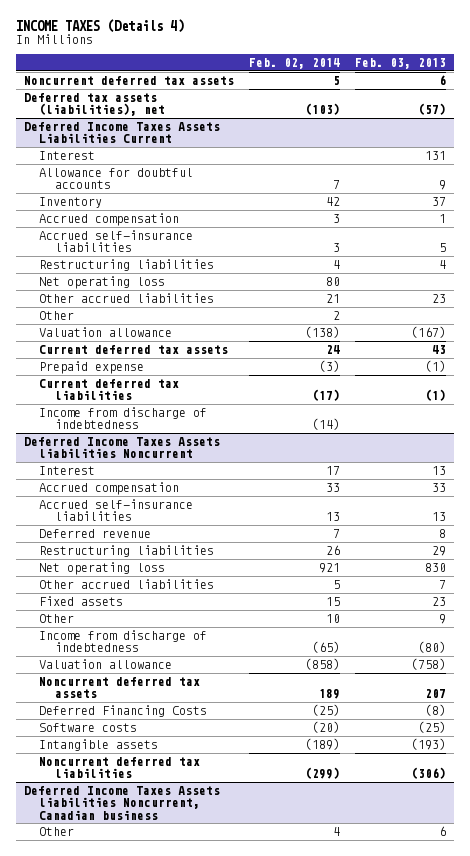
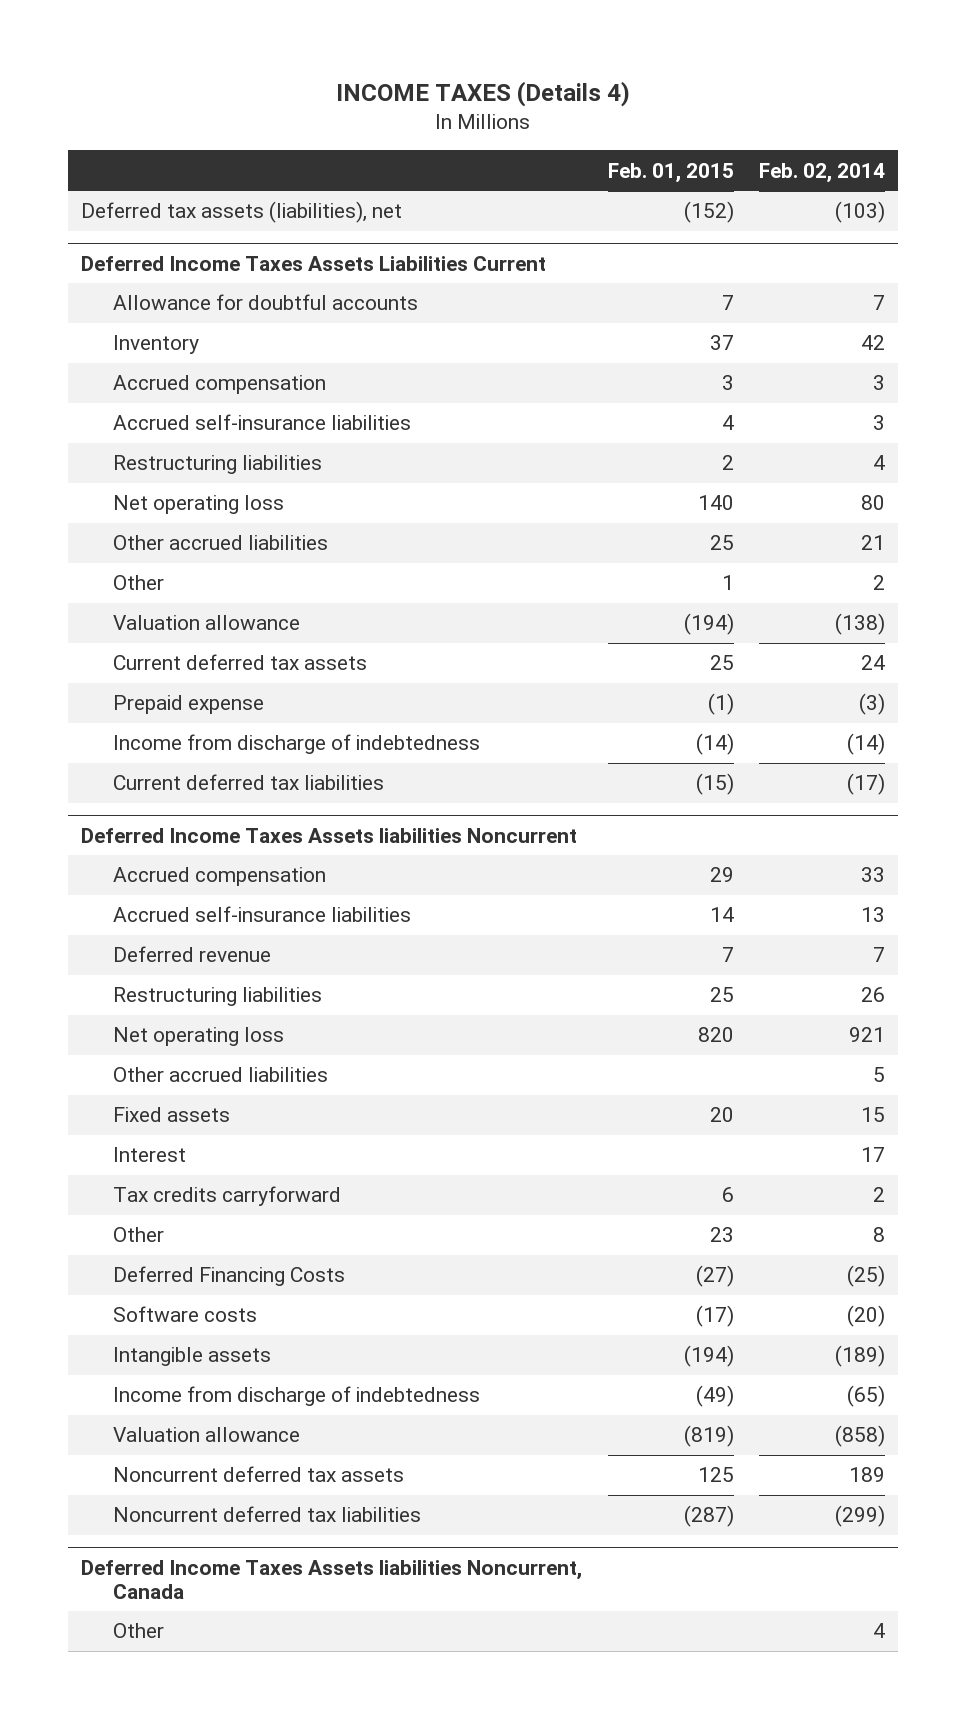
- | Feb. 02, 2014 | Feb. 03, 2013
+ | Feb. 01, 2015 | Feb. 02, 2014
- Noncurrent deferred tax assets | 5 | 6
@ Deferred Income Taxes Assets Liabilities Current
- Interest | | 131
moved down: Current deferred tax liabilities | (15) | (17)
@ Deferred Income Taxes Assets liabilities Noncurrent
- Other | 10 | 9
moved down: Interest | | 17
+ Tax credits carryforward | 6 | 2
+ Other | 23 | 8
moved down: Income from discharge of indebtedness | (49) | (65)
moved down: Valuation allowance | (819) | (858)
moved down: Noncurrent deferred tax assets | 125 | 189
- Deferred Income Taxes Assets liabilities Noncurrent, Canadian business
+ Deferred Income Taxes Assets liabilities Noncurrent, Canada

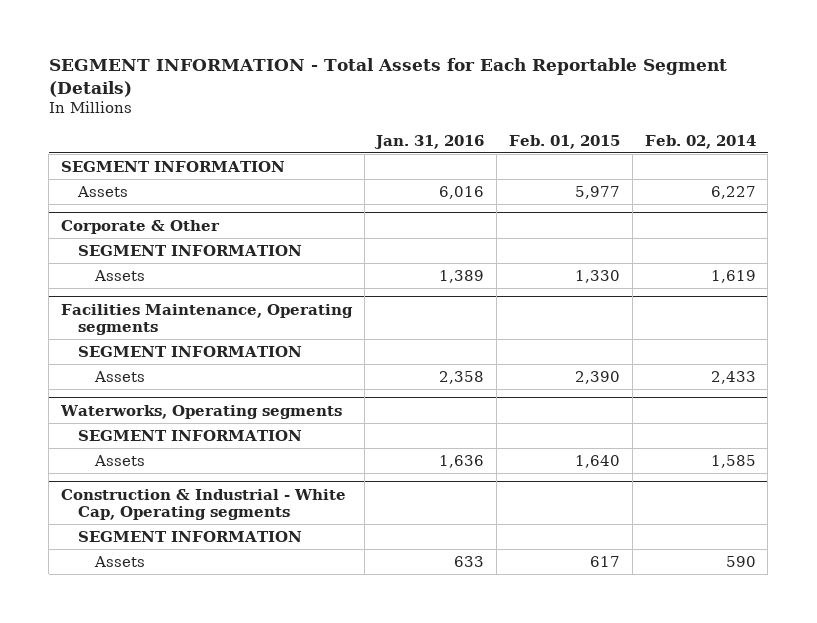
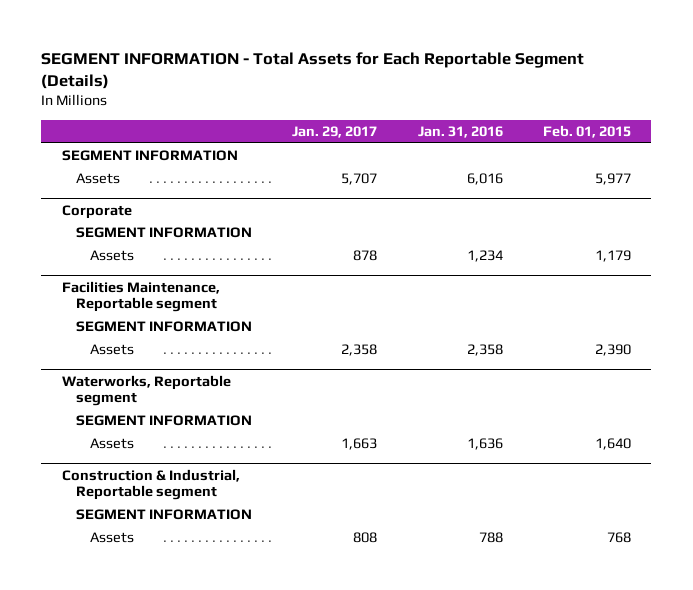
- | Jan. 31, 2016 | Feb. 01, 2015 | Feb. 02, 2014
+ | Jan. 29, 2017 | Jan. 31, 2016 | Feb. 01, 2015
- Corporate & Other
+ Corporate
- Assets | 1,389 | 1,330 | 1,619
- Facilities Maintenance, Operating segments
+ Assets | 878 | 1,234 | 1,179
+ Facilities Maintenance, Reportable segment
- Waterworks, Operating segments
+ Waterworks, Reportable segment
- Construction & Industrial - White Cap, Operating segments
+ Construction & Industrial, Reportable segment
- Assets | 633 | 617 | 590
+ Assets | 808 | 788 | 768

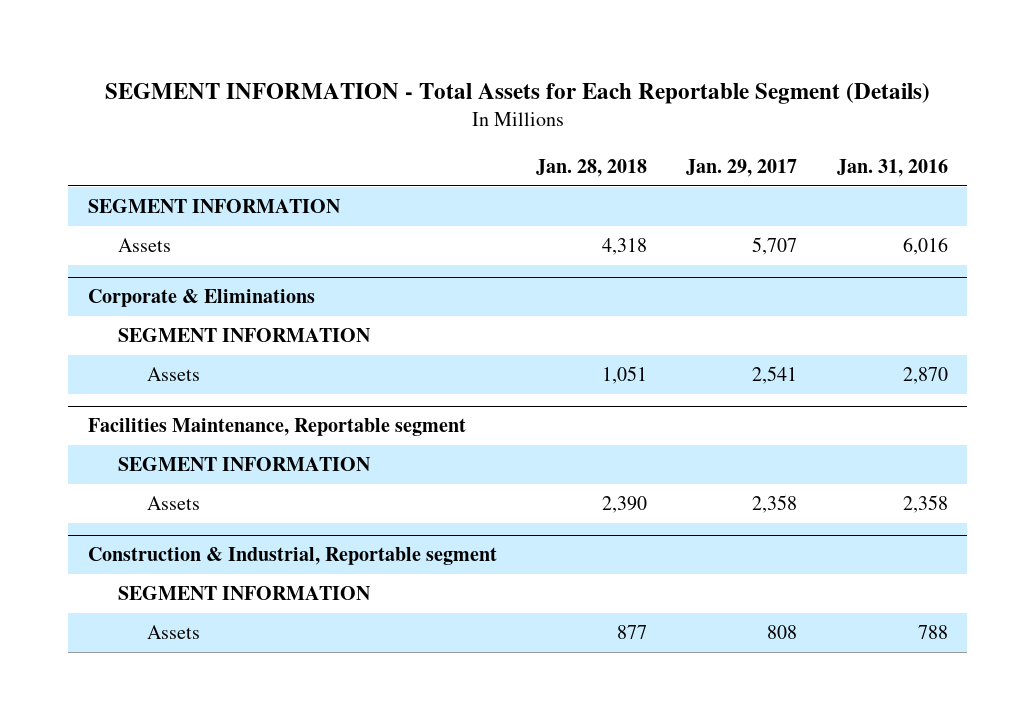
- | Jan. 29, 2017 | Jan. 31, 2016 | Feb. 01, 2015
+ | Jan. 28, 2018 | Jan. 29, 2017 | Jan. 31, 2016
- Corporate
+ Corporate & Eliminations
- Assets | 878 | 1,234 | 1,179
+ Assets | 1,051 | 2,541 | 2,870
- Waterworks, Reportable segment
- SEGMENT INFORMATION
- Assets | 1,663 | 1,636 | 1,640

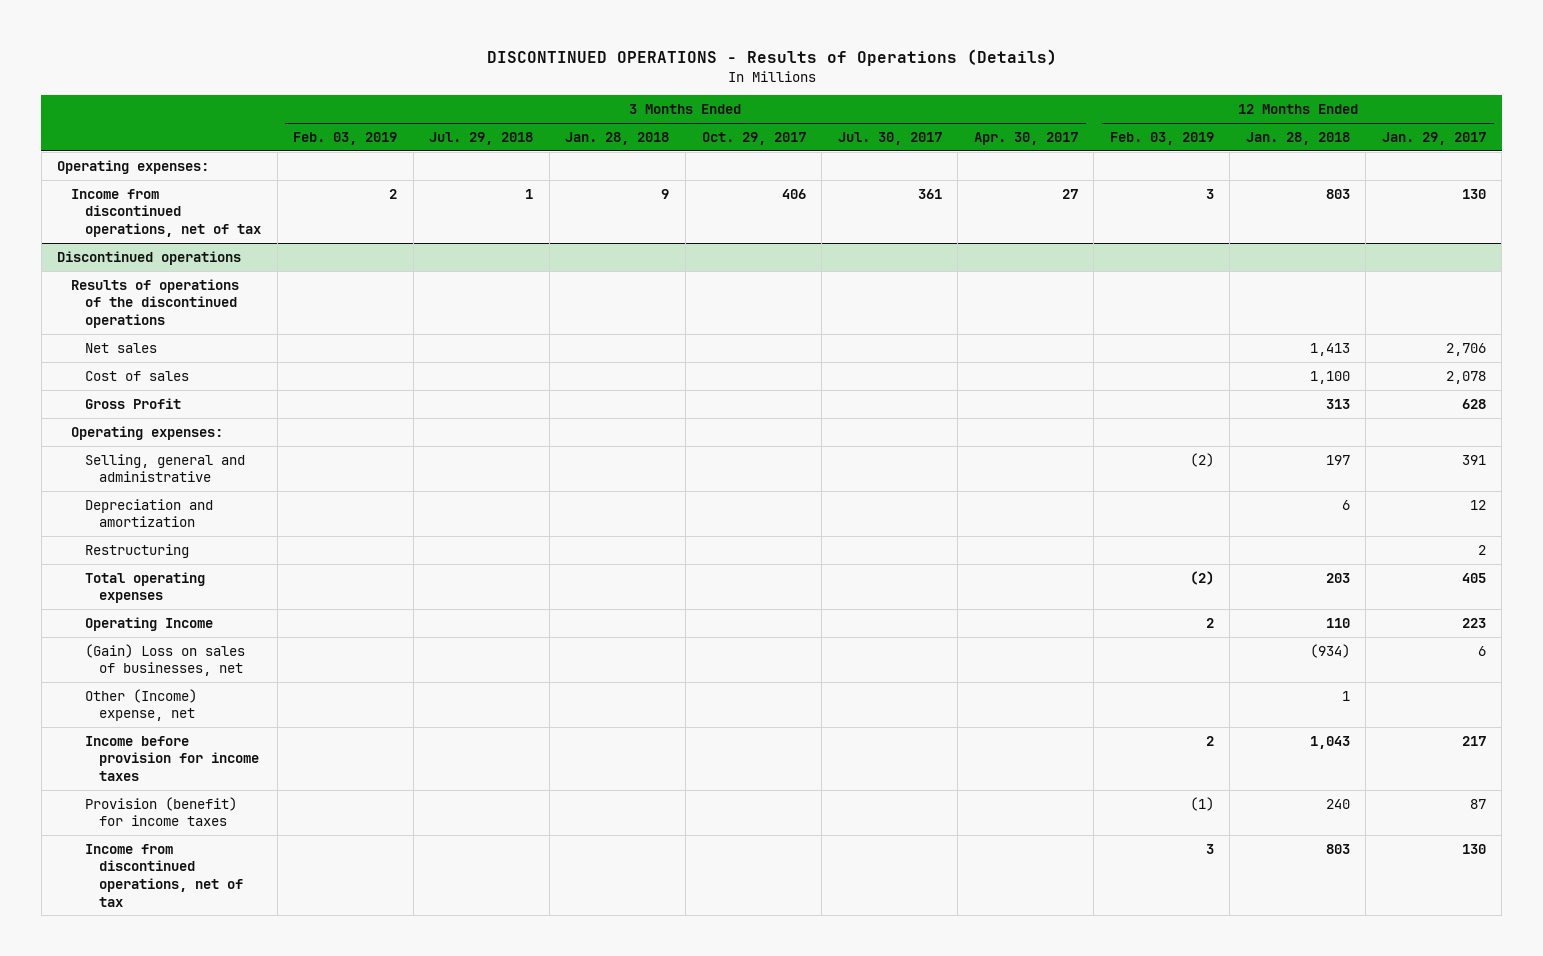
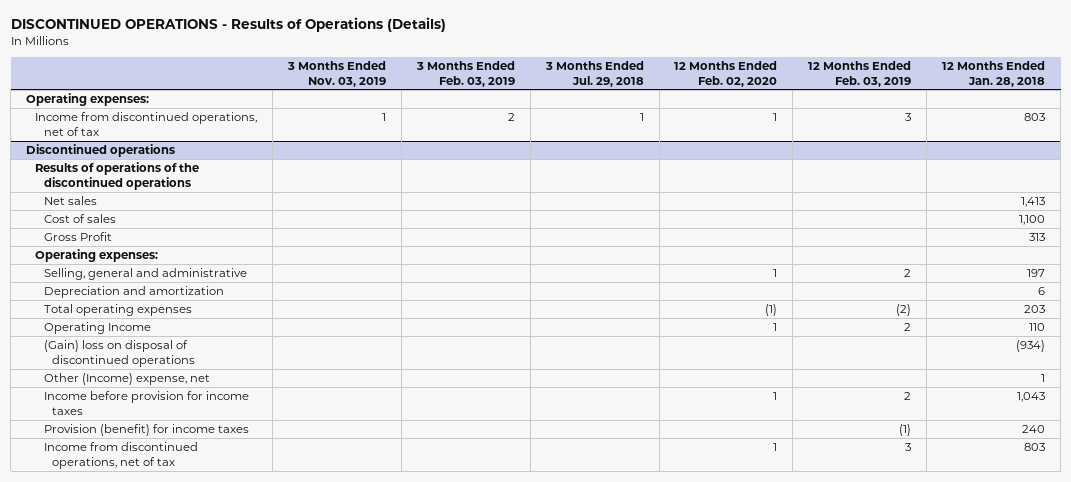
- | 3 Months Ended Feb. 03, 2019 | 3 Months Ended Jul. 29, 2018 | 3 Months Ended Jan. 28, 2018 | 3 Months Ended Oct. 29, 2017 | 3 Months Ended Jul. 30, 2017 | 3 Months Ended Apr. 30, 2017 | 12 Months Ended Feb. 03, 2019 | 12 Months Ended Jan. 28, 2018 | 12 Months Ended Jan. 29, 2017
+ | 3 Months Ended Nov. 03, 2019 | 3 Months Ended Feb. 03, 2019 | 3 Months Ended Jul. 29, 2018 | 12 Months Ended Feb. 02, 2020 | 12 Months Ended Feb. 03, 2019 | 12 Months Ended Jan. 28, 2018
@ Discontinued operations
- Selling, general and administrative | | | | | | | (2) | 197 | 391
+ Selling, general and administrative | | | | 1 | 2 | 197
- Restructuring | | | | | | | | | 2
- (Gain) Loss on sales of businesses, net | | | | | | | | (934) | 6
+ (Gain) loss on disposal of discontinued operations | | | | | | (934)

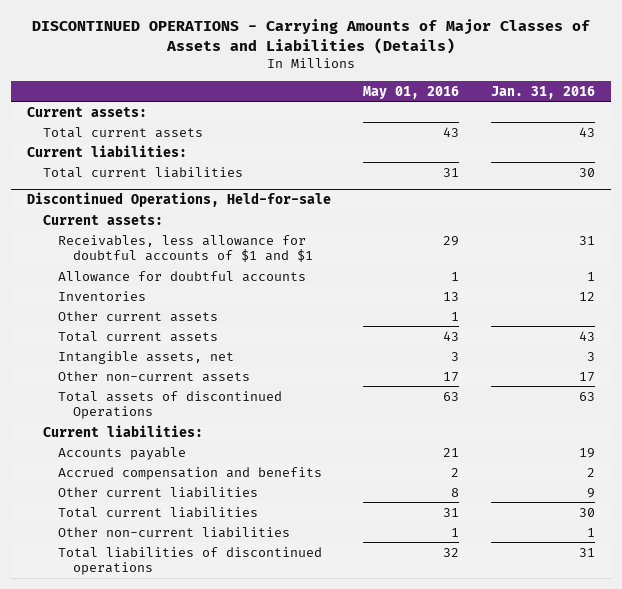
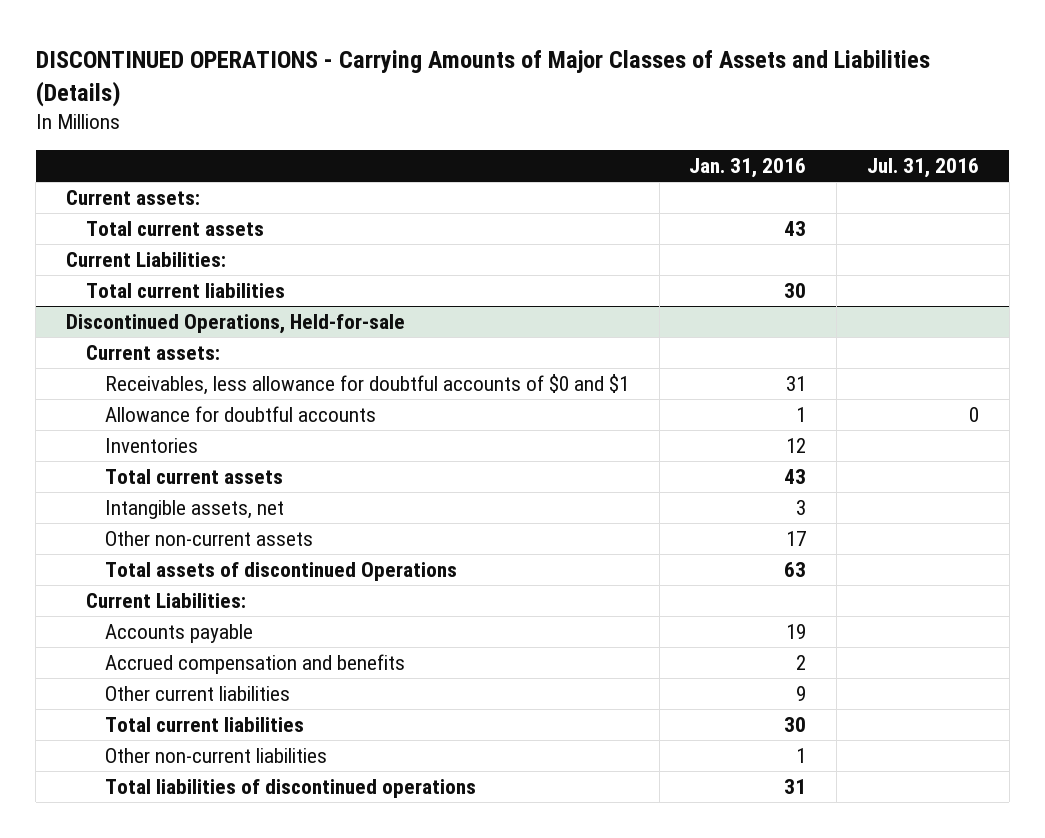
- | May 01, 2016 | Jan. 31, 2016
+ | Jan. 31, 2016 | Jul. 31, 2016
- Current liabilities:
+ Current Liabilities:
@ Discontinued Operations, Held-for-sale
- Receivables, less allowance for doubtful accounts of $1 and $1 | 29 | 31
+ Receivables, less allowance for doubtful accounts of $0 and $1 | 31 |
- Other current assets | 1 |
- Current liabilities:
+ Current Liabilities:

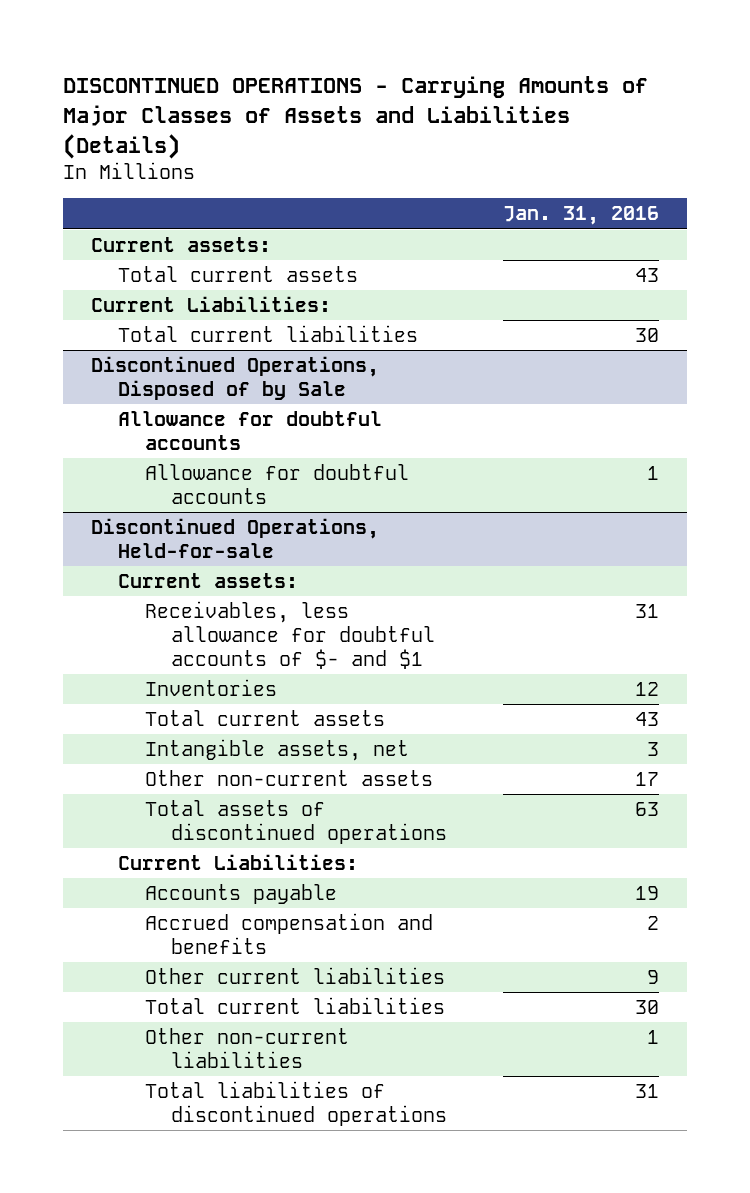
- | Jan. 31, 2016 | Jul. 31, 2016
+ | Jan. 31, 2016
+ Discontinued Operations, Disposed of by Sale
+ Allowance for doubtful accounts
+ Allowance for doubtful accounts | 1
@ Discontinued Operations, Held-for-sale
- Receivables, less allowance for doubtful accounts of $0 and $1 | 31 |
- Allowance for doubtful accounts | 1 | 0
+ Receivables, less allowance for doubtful accounts of $- and $1 | 31
- Total assets of discontinued Operations | 63 |
+ Total assets of discontinued operations | 63

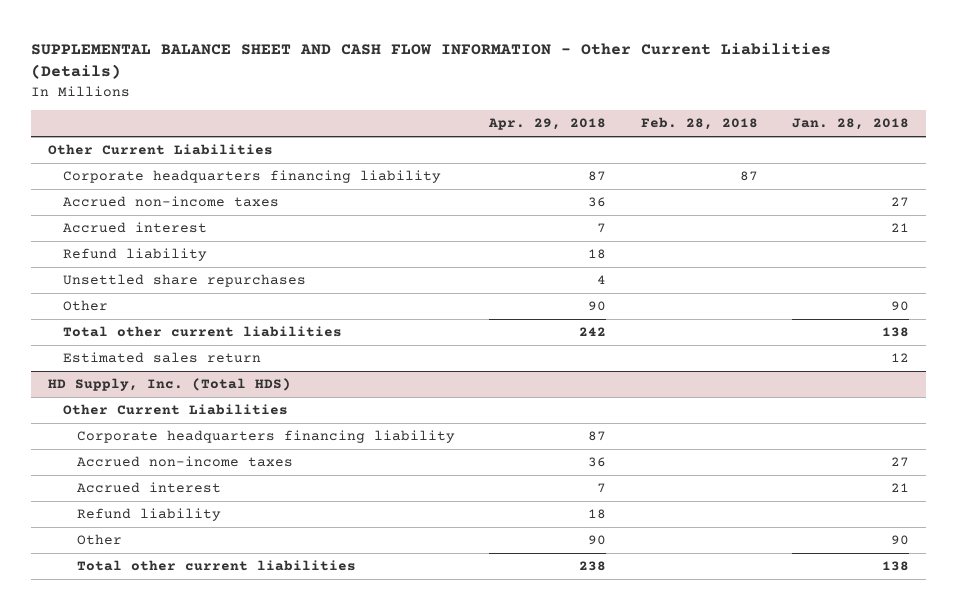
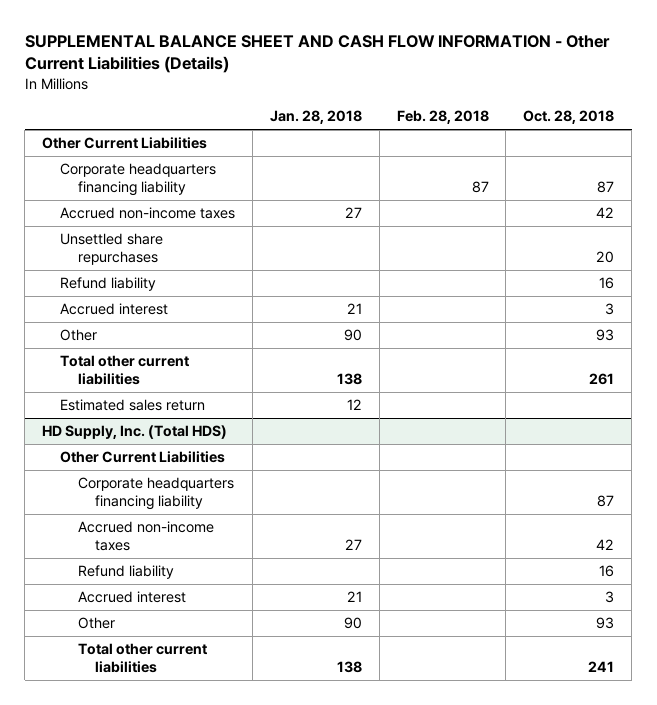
- | Apr. 29, 2018 | Feb. 28, 2018 | Jan. 28, 2018
+ | Jan. 28, 2018 | Feb. 28, 2018 | Oct. 28, 2018
moved down: Refund liability | | | 16
moved down: Accrued interest | 21 | | 3
@ HD Supply, Inc. (Total HDS)
moved down: Accrued interest | 21 | | 3

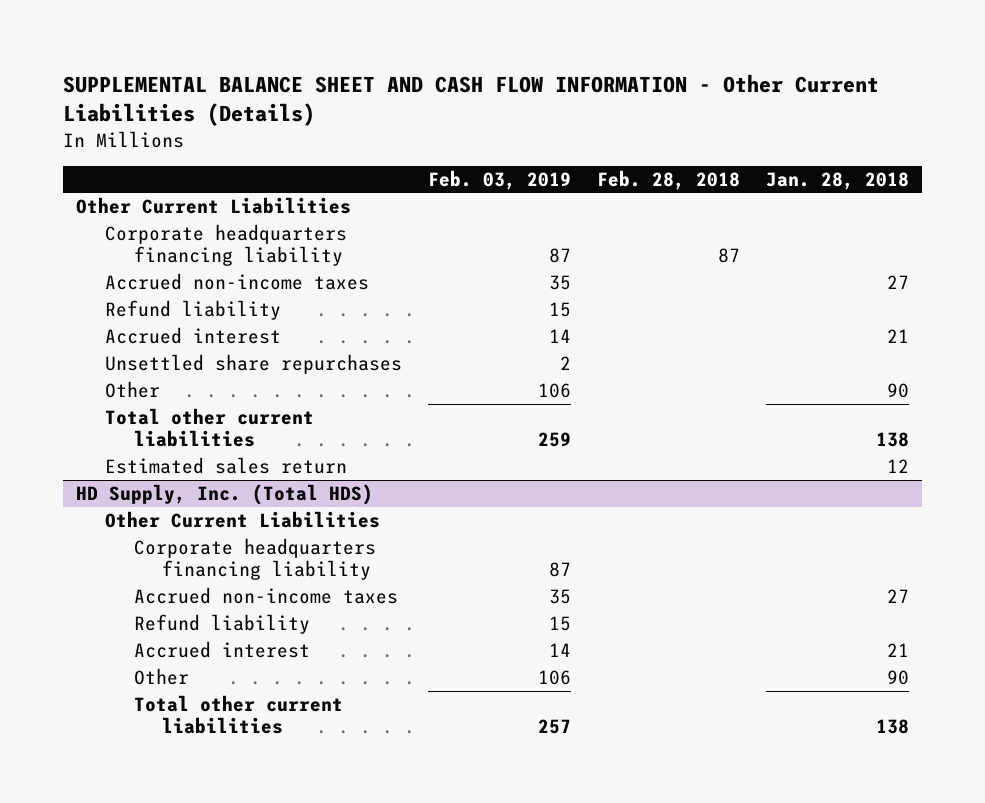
- | Jan. 28, 2018 | Feb. 28, 2018 | Oct. 28, 2018
+ | Feb. 03, 2019 | Feb. 28, 2018 | Jan. 28, 2018
moved down: Unsettled share repurchases | 2 | |

